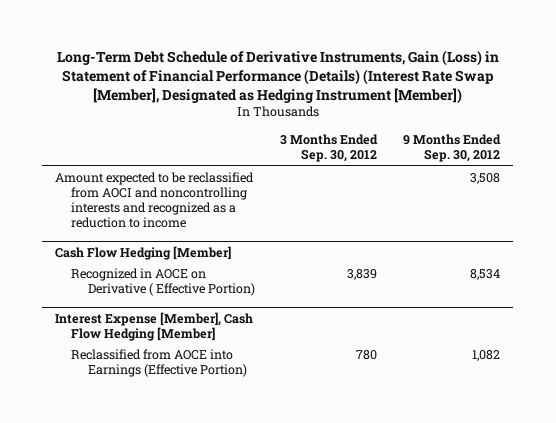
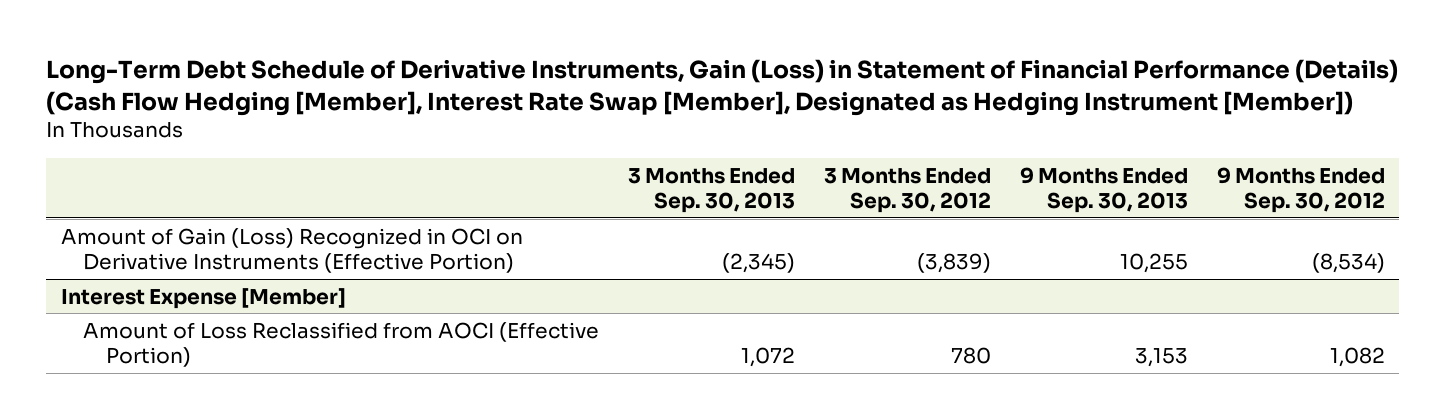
- Long-Term Debt Schedule of Derivative Instruments, Gain (Loss) in Statement of Financial Performance (Details) (Interest Rate Swap [Member], Designated as Hedging Instrument [Member])
+ Long-Term Debt Schedule of Derivative Instruments, Gain (Loss) in Statement of Financial Performance (Details) (Cash Flow Hedging [Member], Interest Rate Swap [Member], Designated as Hedging Instrument [Member])
- | 3 Months Ended Sep. 30, 2012 | 9 Months Ended Sep. 30, 2012
+ | 3 Months Ended Sep. 30, 2013 | 3 Months Ended Sep. 30, 2012 | 9 Months Ended Sep. 30, 2013 | 9 Months Ended Sep. 30, 2012
- Amount expected to be reclassified from AOCI and noncontrolling interests and recognized as a reduction to income | | 3,508
- Cash Flow Hedging [Member]
- Recognized in AOCE on Derivative ( Effective Portion) | 3,839 | 8,534
- Interest Expense [Member], Cash Flow Hedging [Member]
- Reclassified from AOCE into Earnings (Effective Portion) | 780 | 1,082
+ Amount of Gain (Loss) Recognized in OCI on Derivative Instruments (Effective Portion) | (2,345) | (3,839) | 10,255 | (8,534)
+ Interest Expense [Member]
+ Amount of Loss Reclassified from AOCI (Effective Portion) | 1,072 | 780 | 3,153 | 1,082

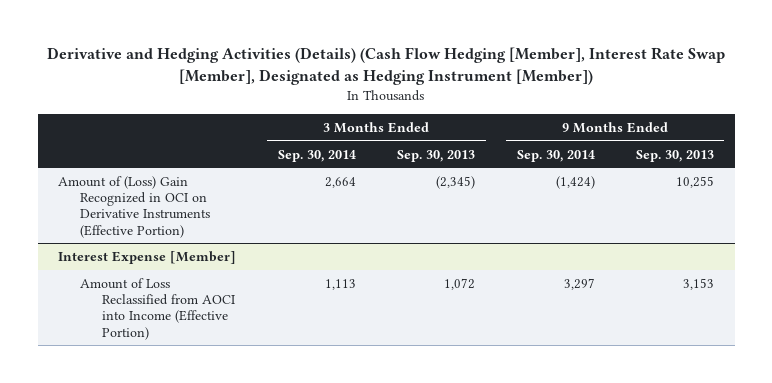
- Long-Term Debt Schedule of Derivative Instruments, Gain (Loss) in Statement of Financial Performance (Details) (Cash Flow Hedging [Member], Interest Rate Swap [Member], Designated as Hedging Instrument [Member])
+ Derivative and Hedging Activities (Details) (Cash Flow Hedging [Member], Interest Rate Swap [Member], Designated as Hedging Instrument [Member])
- | 3 Months Ended Sep. 30, 2013 | 3 Months Ended Sep. 30, 2012 | 9 Months Ended Sep. 30, 2013 | 9 Months Ended Sep. 30, 2012
+ | 3 Months Ended Sep. 30, 2014 | 3 Months Ended Sep. 30, 2013 | 9 Months Ended Sep. 30, 2014 | 9 Months Ended Sep. 30, 2013
- Amount of Gain (Loss) Recognized in OCI on Derivative Instruments (Effective Portion) | (2,345) | (3,839) | 10,255 | (8,534)
+ Amount of (Loss) Gain Recognized in OCI on Derivative Instruments (Effective Portion) | 2,664 | (2,345) | (1,424) | 10,255
@ Interest Expense [Member]
- Amount of Loss Reclassified from AOCI (Effective Portion) | 1,072 | 780 | 3,153 | 1,082
+ Amount of Loss Reclassified from AOCI into Income (Effective Portion) | 1,113 | 1,072 | 3,297 | 3,153

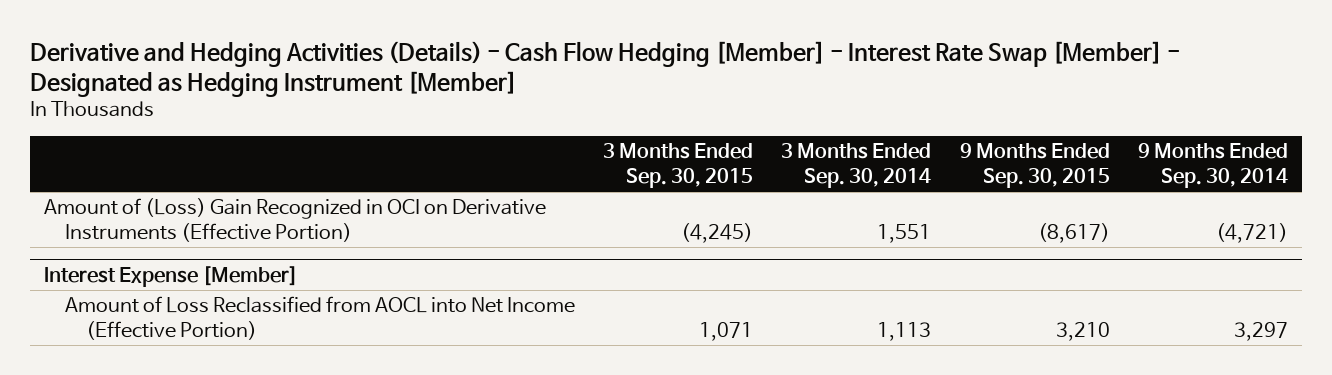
- Derivative and Hedging Activities (Details) (Cash Flow Hedging [Member], Interest Rate Swap [Member], Designated as Hedging Instrument [Member])
+ Derivative and Hedging Activities (Details) - Cash Flow Hedging [Member] - Interest Rate Swap [Member] - Designated as Hedging Instrument [Member]
- | 3 Months Ended Sep. 30, 2014 | 3 Months Ended Sep. 30, 2013 | 9 Months Ended Sep. 30, 2014 | 9 Months Ended Sep. 30, 2013
+ | 3 Months Ended Sep. 30, 2015 | 3 Months Ended Sep. 30, 2014 | 9 Months Ended Sep. 30, 2015 | 9 Months Ended Sep. 30, 2014
- Amount of (Loss) Gain Recognized in OCI on Derivative Instruments (Effective Portion) | 2,664 | (2,345) | (1,424) | 10,255
+ Amount of (Loss) Gain Recognized in OCI on Derivative Instruments (Effective Portion) | (4,245) | 1,551 | (8,617) | (4,721)
@ Interest Expense [Member]
- Amount of Loss Reclassified from AOCI into Income (Effective Portion) | 1,113 | 1,072 | 3,297 | 3,153
+ Amount of Loss Reclassified from AOCL into Net Income (Effective Portion) | 1,071 | 1,113 | 3,210 | 3,297

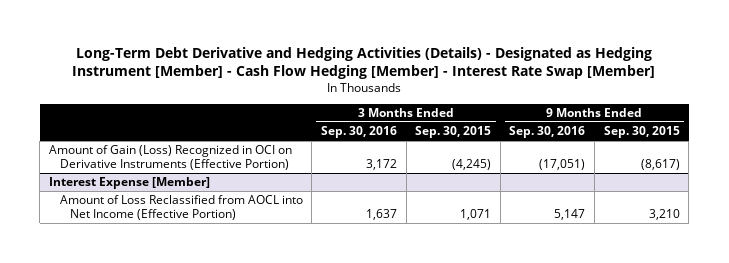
- Derivative and Hedging Activities (Details) - Cash Flow Hedging [Member] - Interest Rate Swap [Member] - Designated as Hedging Instrument [Member]
+ Long-Term Debt Derivative and Hedging Activities (Details) - Designated as Hedging Instrument [Member] - Cash Flow Hedging [Member] - Interest Rate Swap [Member]
- | 3 Months Ended Sep. 30, 2015 | 3 Months Ended Sep. 30, 2014 | 9 Months Ended Sep. 30, 2015 | 9 Months Ended Sep. 30, 2014
+ | 3 Months Ended Sep. 30, 2016 | 3 Months Ended Sep. 30, 2015 | 9 Months Ended Sep. 30, 2016 | 9 Months Ended Sep. 30, 2015
- Amount of (Loss) Gain Recognized in OCI on Derivative Instruments (Effective Portion) | (4,245) | 1,551 | (8,617) | (4,721)
+ Amount of Gain (Loss) Recognized in OCI on Derivative Instruments (Effective Portion) | 3,172 | (4,245) | (17,051) | (8,617)

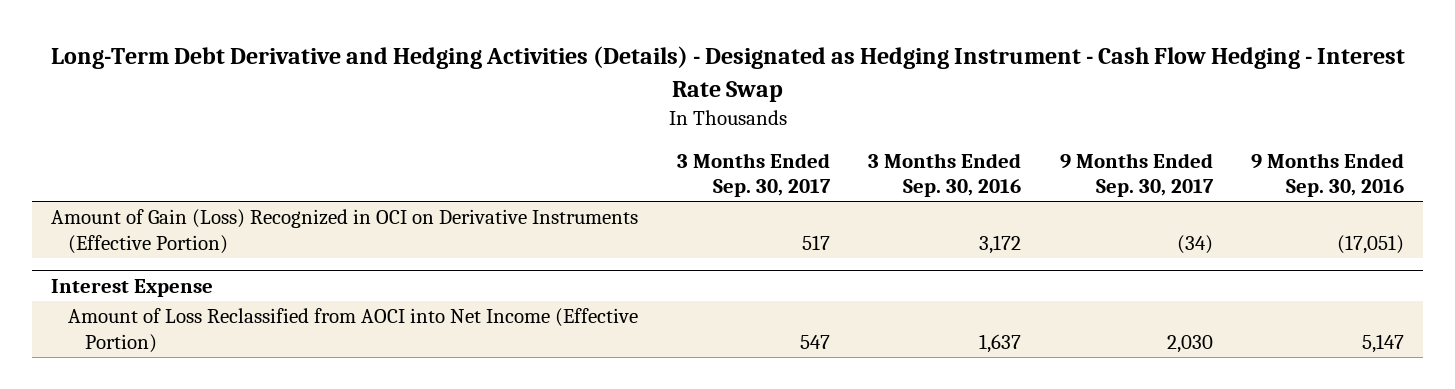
- Long-Term Debt Derivative and Hedging Activities (Details) - Designated as Hedging Instrument [Member] - Cash Flow Hedging [Member] - Interest Rate Swap [Member]
+ Long-Term Debt Derivative and Hedging Activities (Details) - Designated as Hedging Instrument - Cash Flow Hedging - Interest Rate Swap
- | 3 Months Ended Sep. 30, 2016 | 3 Months Ended Sep. 30, 2015 | 9 Months Ended Sep. 30, 2016 | 9 Months Ended Sep. 30, 2015
+ | 3 Months Ended Sep. 30, 2017 | 3 Months Ended Sep. 30, 2016 | 9 Months Ended Sep. 30, 2017 | 9 Months Ended Sep. 30, 2016
- Interest Expense [Member]
- Amount of Loss Reclassified from AOCL into Net Income (Effective Portion) | 1,637 | 1,071 | 5,147 | 3,210
+ Interest Expense
+ Amount of Loss Reclassified from AOCI into Net Income (Effective Portion) | 547 | 1,637 | 2,030 | 5,147

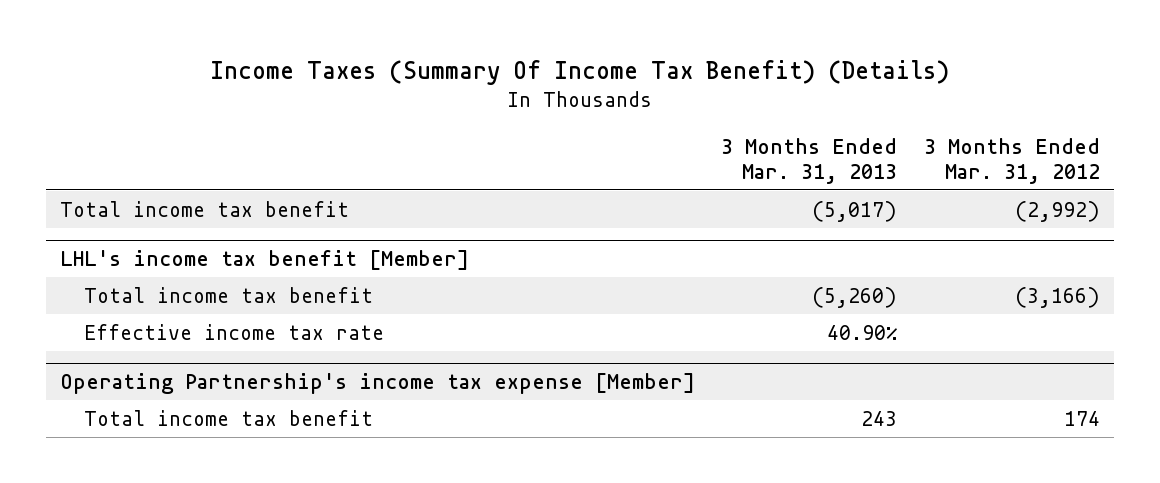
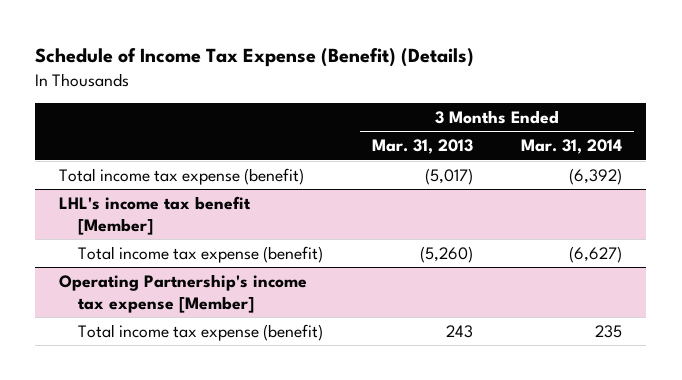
- Income Taxes (Summary Of Income Tax Benefit) (Details)
+ Schedule of Income Tax Expense (Benefit) (Details)
- | 3 Months Ended Mar. 31, 2013 | 3 Months Ended Mar. 31, 2012
+ | 3 Months Ended Mar. 31, 2013 | 3 Months Ended Mar. 31, 2014
- Total income tax benefit | (5,017) | (2,992)
+ Total income tax expense (benefit) | (5,017) | (6,392)
@ LHL's income tax benefit [Member]
- Total income tax benefit | (5,260) | (3,166)
- Effective income tax rate | 40.90% |
+ Total income tax expense (benefit) | (5,260) | (6,627)
@ Operating Partnership's income tax expense [Member]
- Total income tax benefit | 243 | 174
+ Total income tax expense (benefit) | 243 | 235

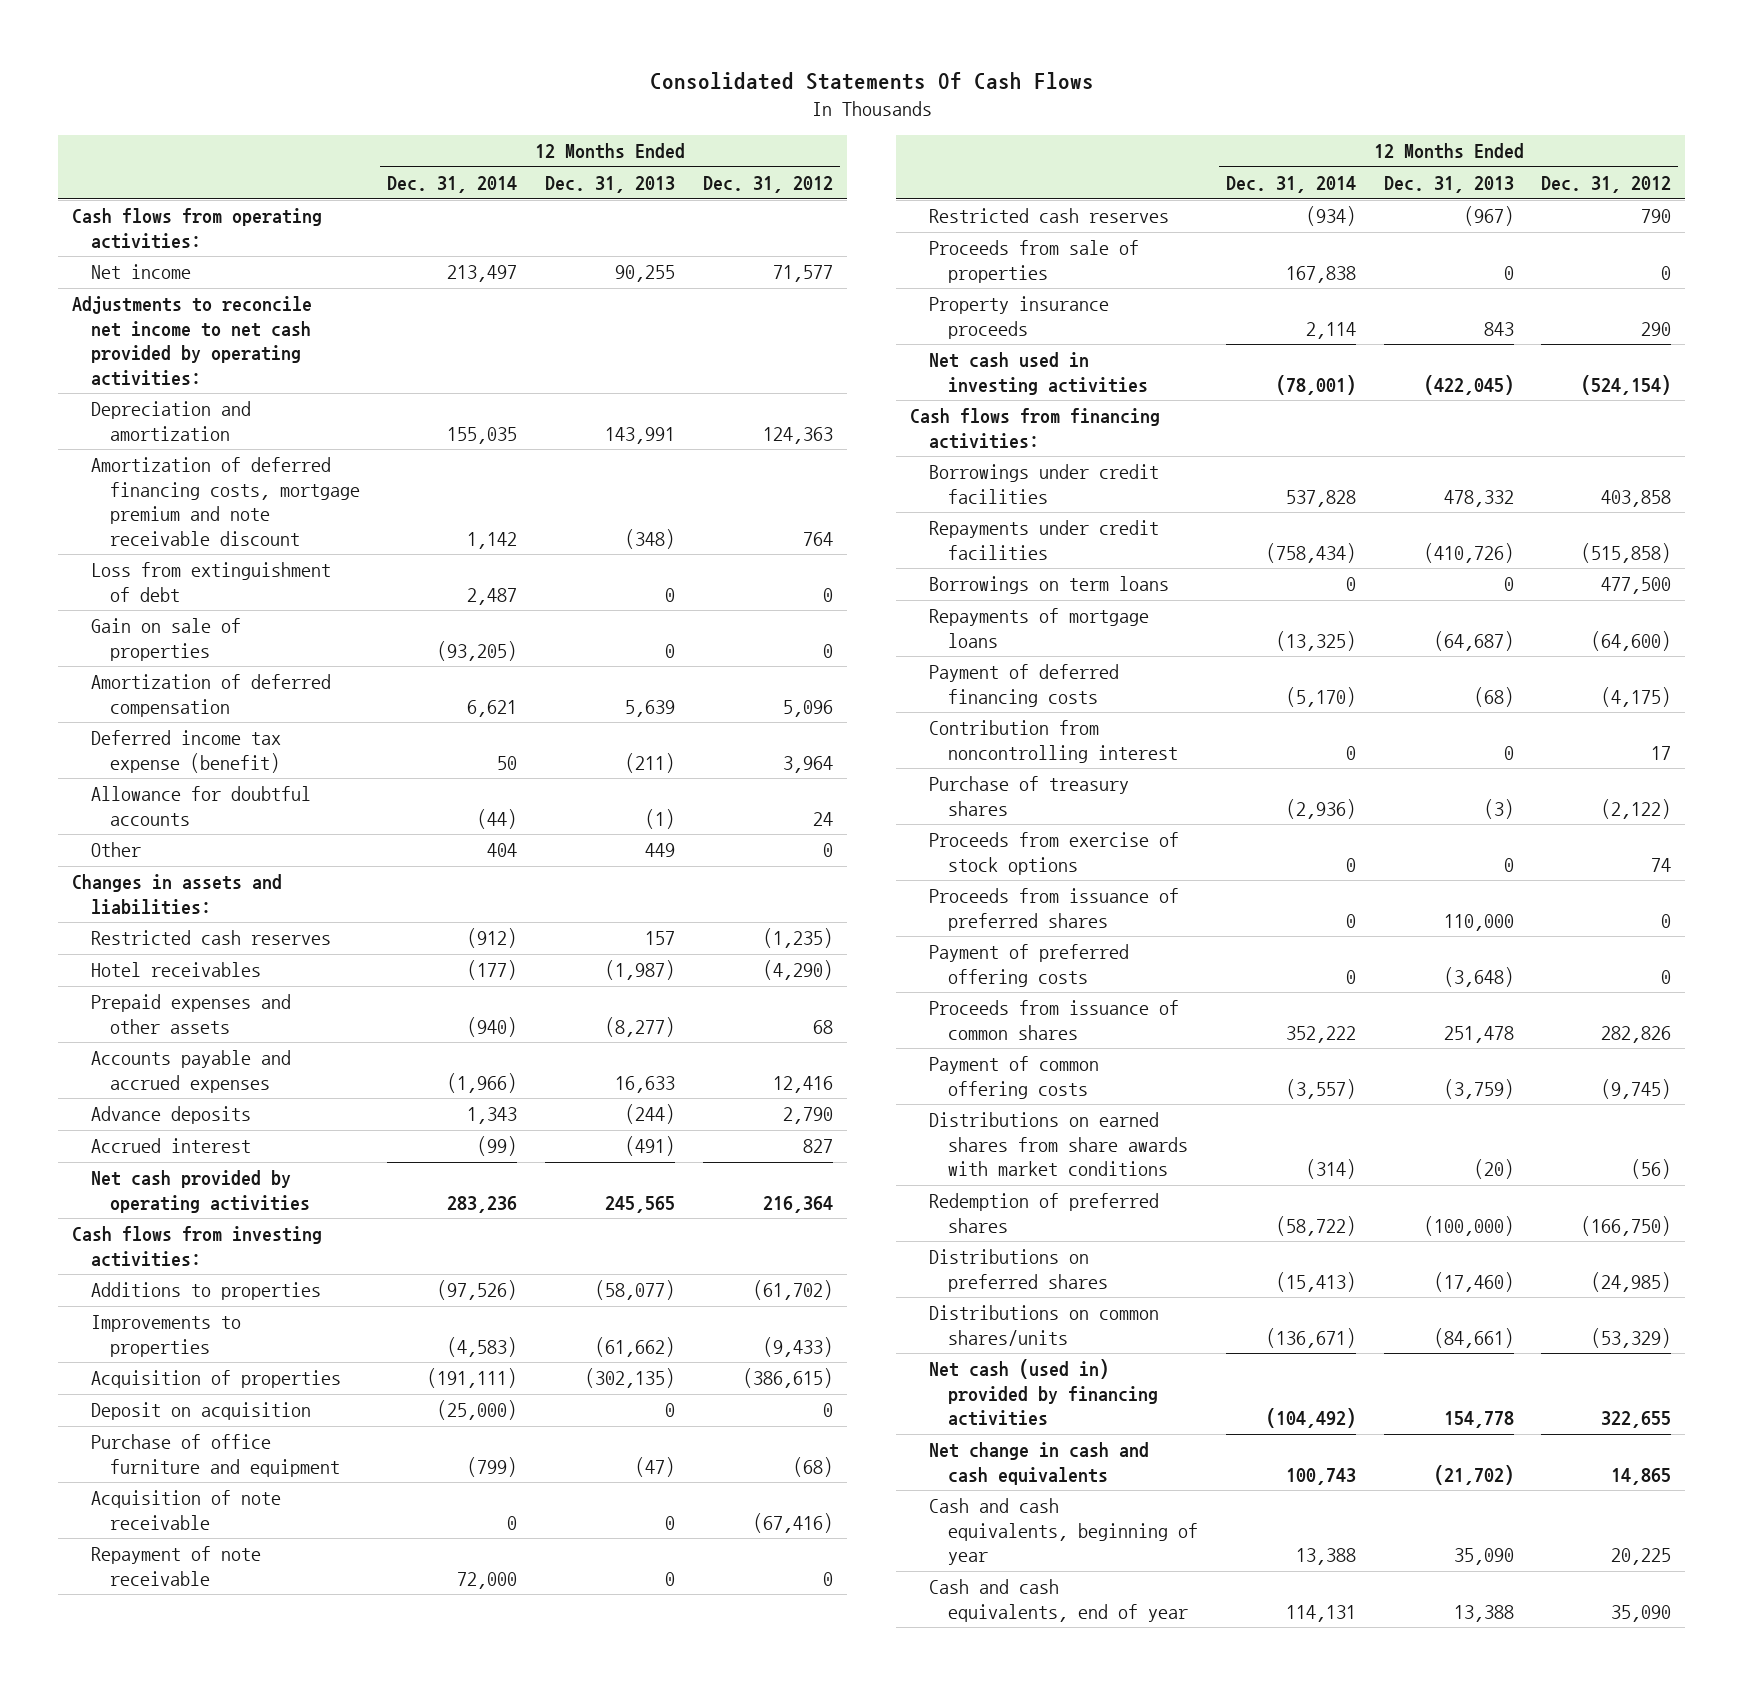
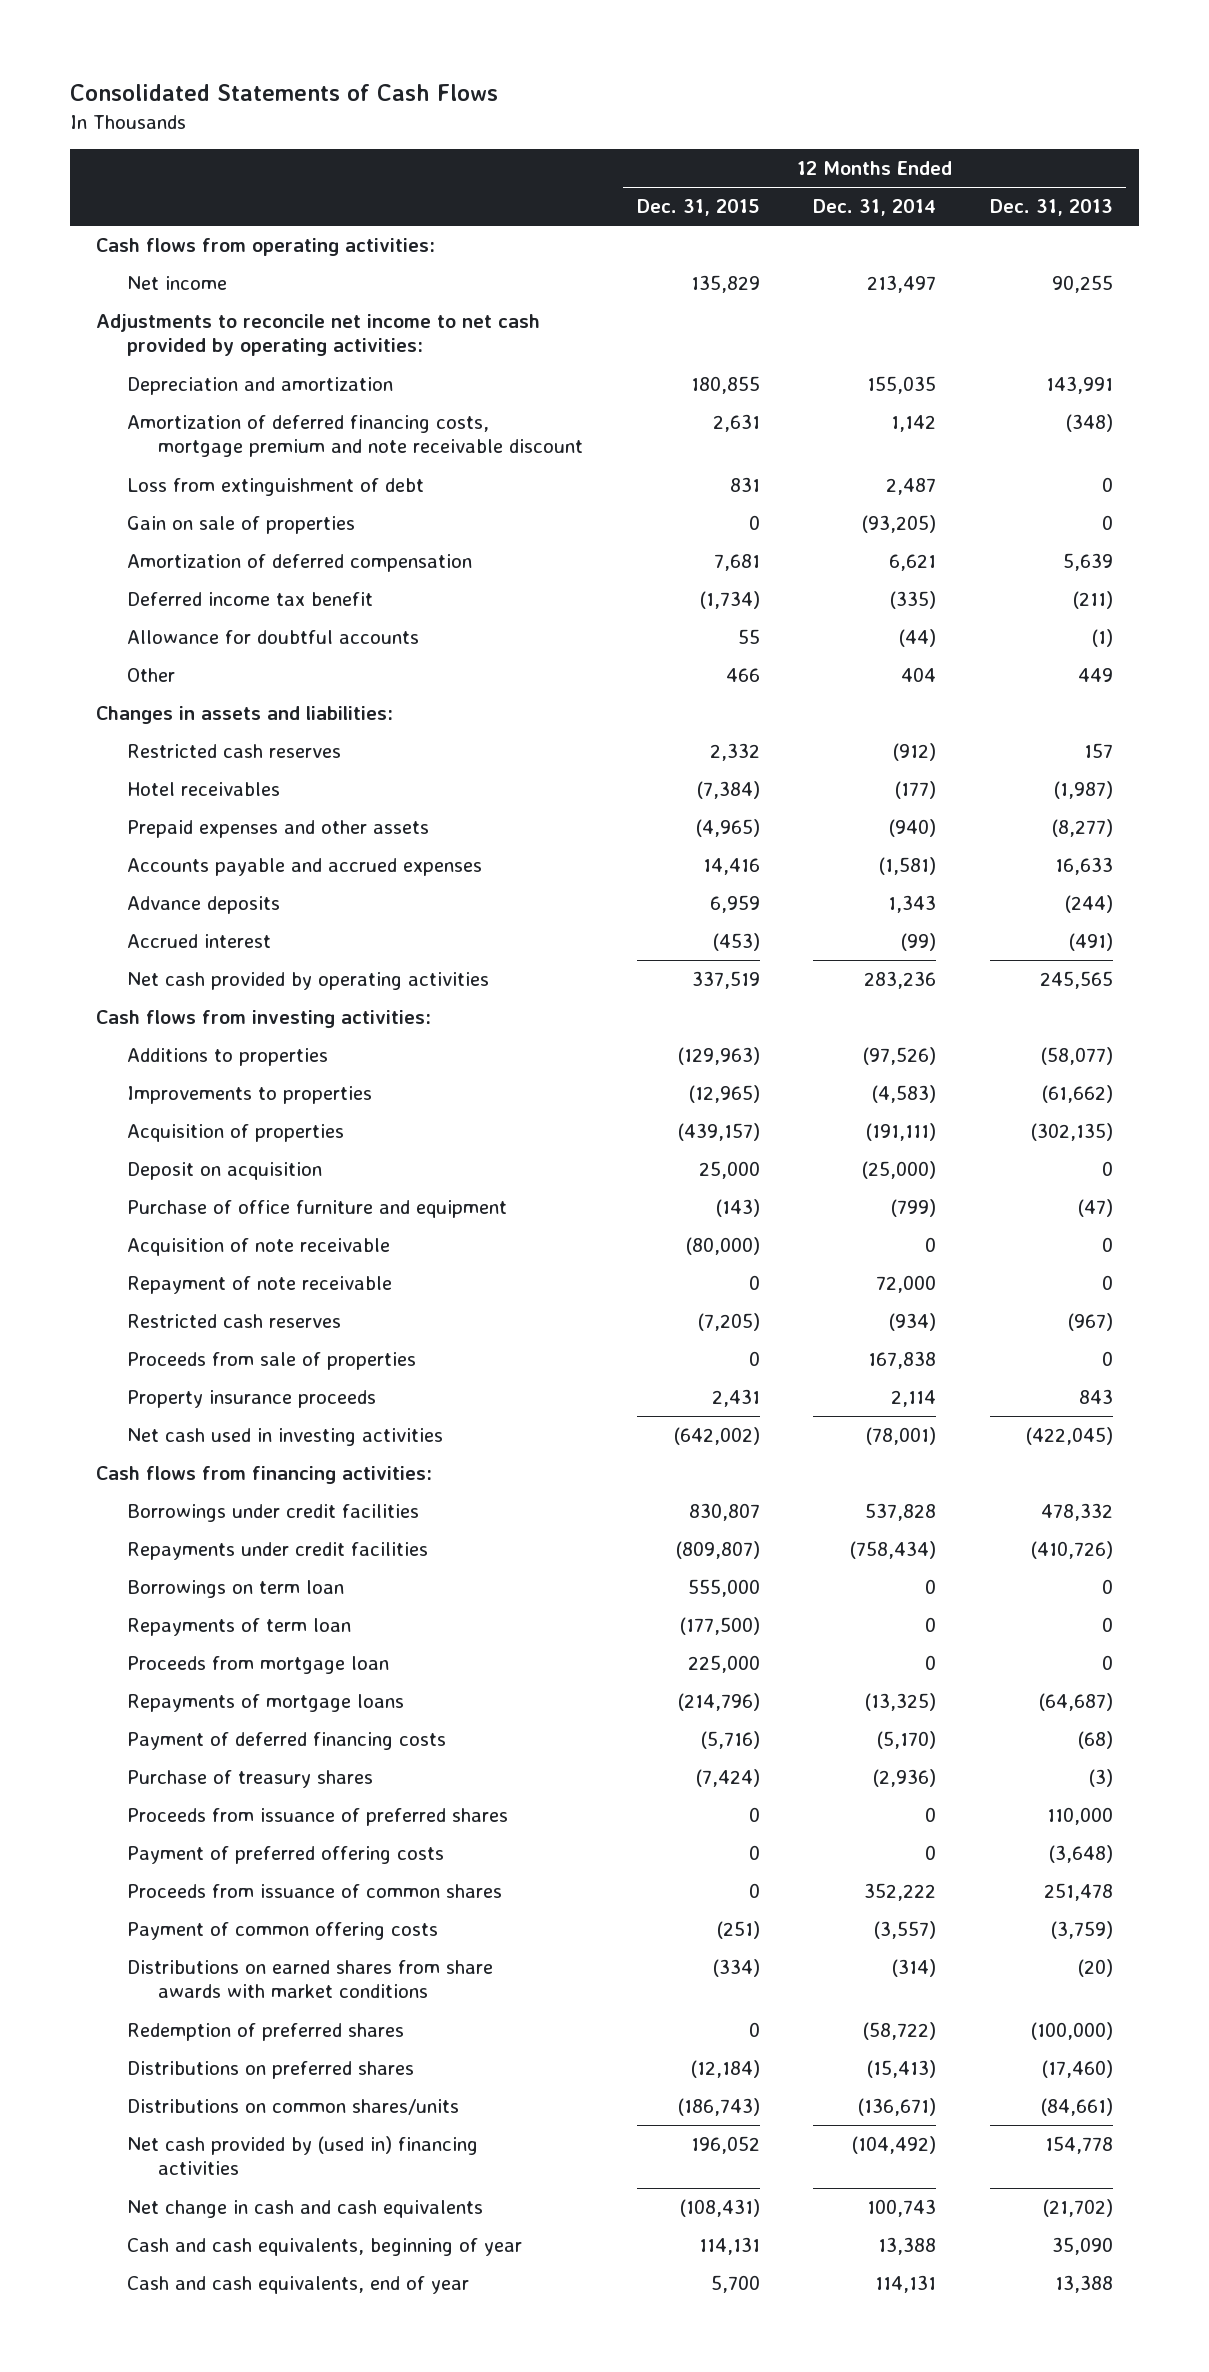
- Consolidated Statements Of Cash Flows
+ Consolidated Statements of Cash Flows
- | 12 Months Ended Dec. 31, 2014 | 12 Months Ended Dec. 31, 2013 | 12 Months Ended Dec. 31, 2012
+ | 12 Months Ended Dec. 31, 2015 | 12 Months Ended Dec. 31, 2014 | 12 Months Ended Dec. 31, 2013
- Deferred income tax expense (benefit) | 50 | (211) | 3,964
+ Deferred income tax benefit | (1,734) | (335) | (211)
- Accounts payable and accrued expenses | (1,966) | 16,633 | 12,416
+ Accounts payable and accrued expenses | 14,416 | (1,581) | 16,633
- Borrowings on term loans | 0 | 0 | 477,500
+ Borrowings on term loan | 555,000 | 0 | 0
+ Repayments of term loan | (177,500) | 0 | 0
+ Proceeds from mortgage loan | 225,000 | 0 | 0
- Contribution from noncontrolling interest | 0 | 0 | 17
- Proceeds from exercise of stock options | 0 | 0 | 74
- Net cash (used in) provided by financing activities | (104,492) | 154,778 | 322,655
+ Net cash provided by (used in) financing activities | 196,052 | (104,492) | 154,778

